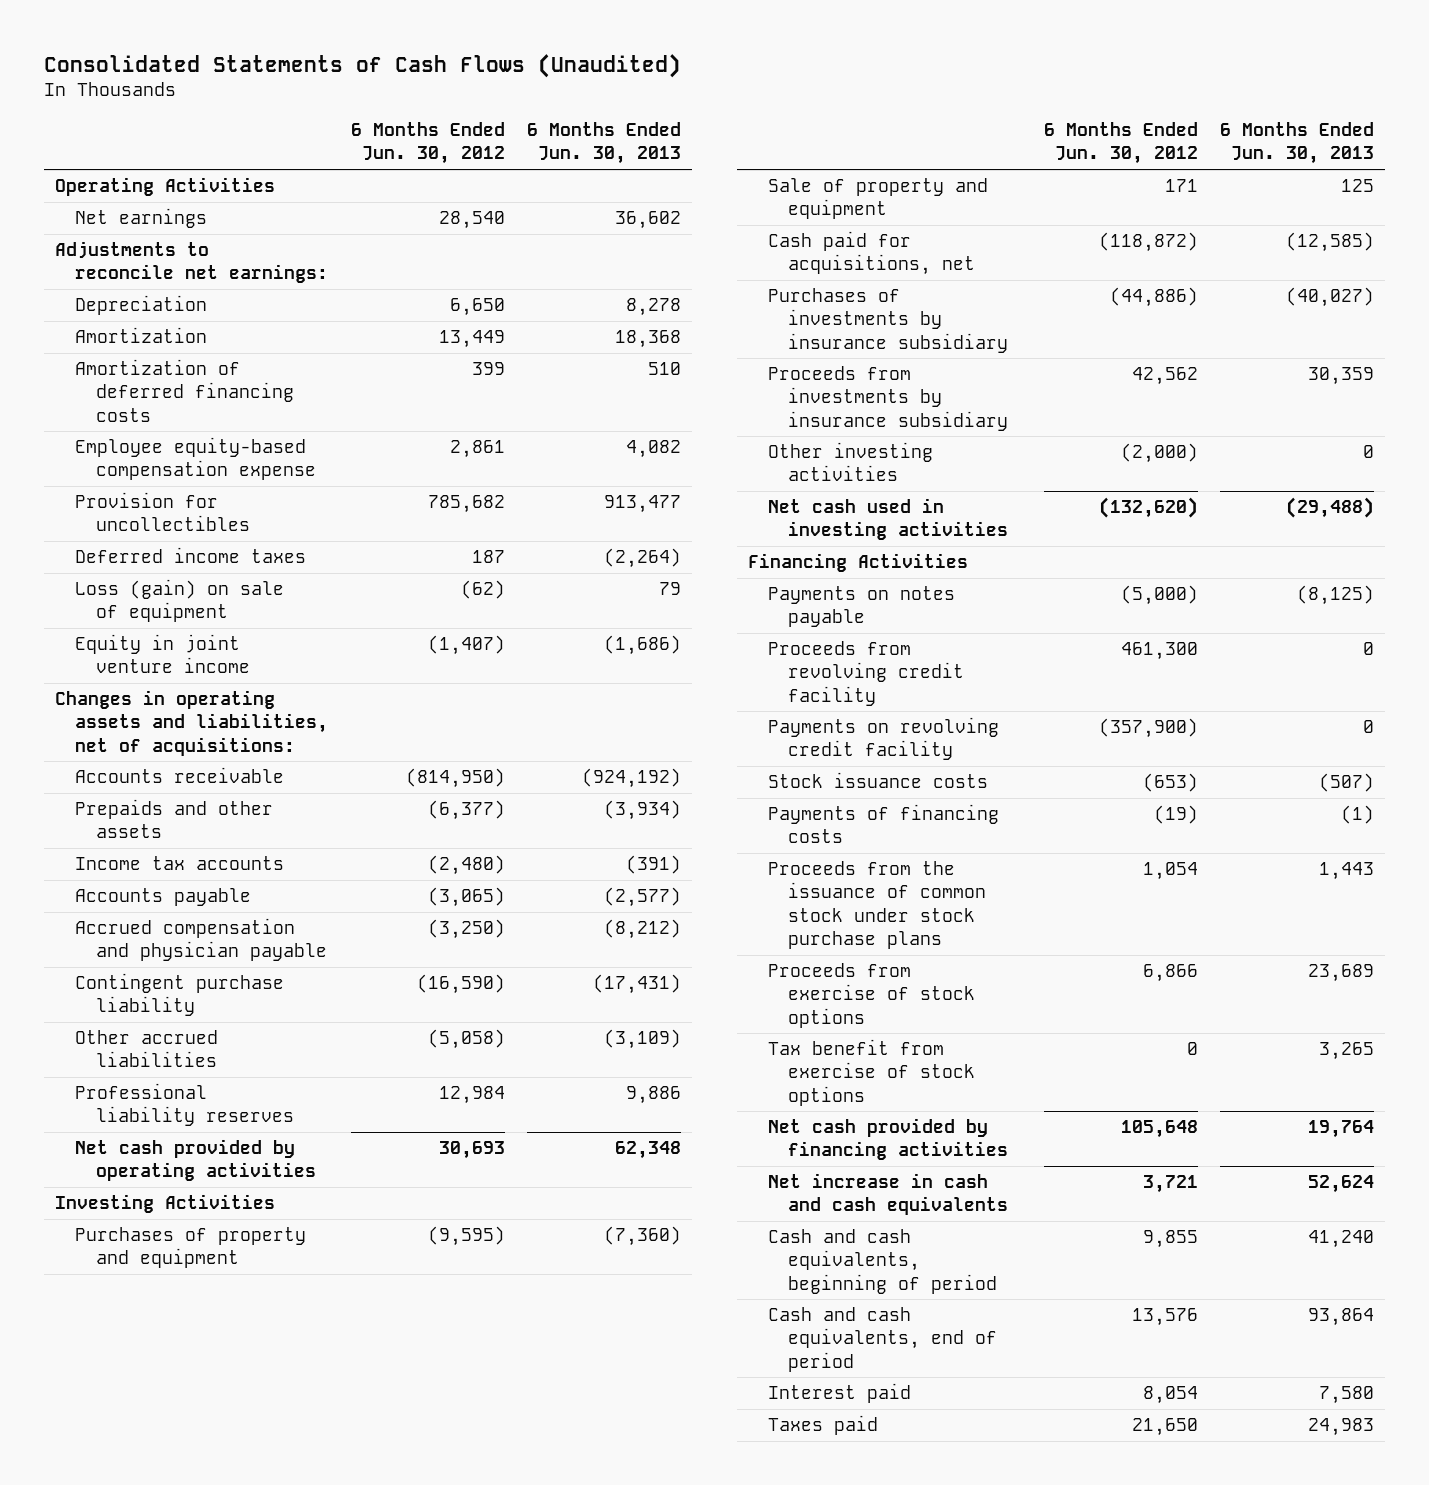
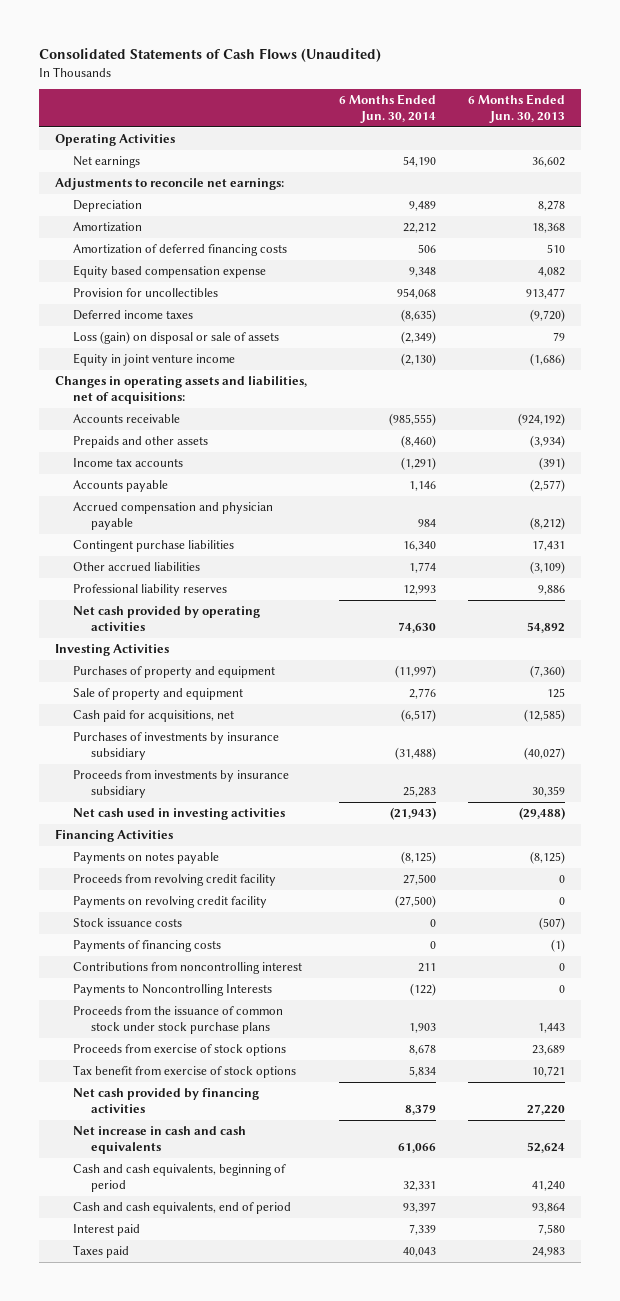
- | 6 Months Ended Jun. 30, 2012 | 6 Months Ended Jun. 30, 2013
+ | 6 Months Ended Jun. 30, 2014 | 6 Months Ended Jun. 30, 2013
- Employee equity-based compensation expense | 2,861 | 4,082
+ Equity based compensation expense | 9,348 | 4,082
- Deferred income taxes | 187 | (2,264)
- Loss (gain) on sale of equipment | (62) | 79
+ Deferred income taxes | (8,635) | (9,720)
+ Loss (gain) on disposal or sale of assets | (2,349) | 79
- Contingent purchase liability | (16,590) | (17,431)
+ Contingent purchase liabilities | 16,340 | 17,431
- Net cash provided by operating activities | 30,693 | 62,348
+ Net cash provided by operating activities | 74,630 | 54,892
- Other investing activities | (2,000) | 0
+ Contributions from noncontrolling interest | 211 | 0
+ Payments to Noncontrolling Interests | (122) | 0
- Tax benefit from exercise of stock options | 0 | 3,265
- Net cash provided by financing activities | 105,648 | 19,764
+ Tax benefit from exercise of stock options | 5,834 | 10,721
+ Net cash provided by financing activities | 8,379 | 27,220

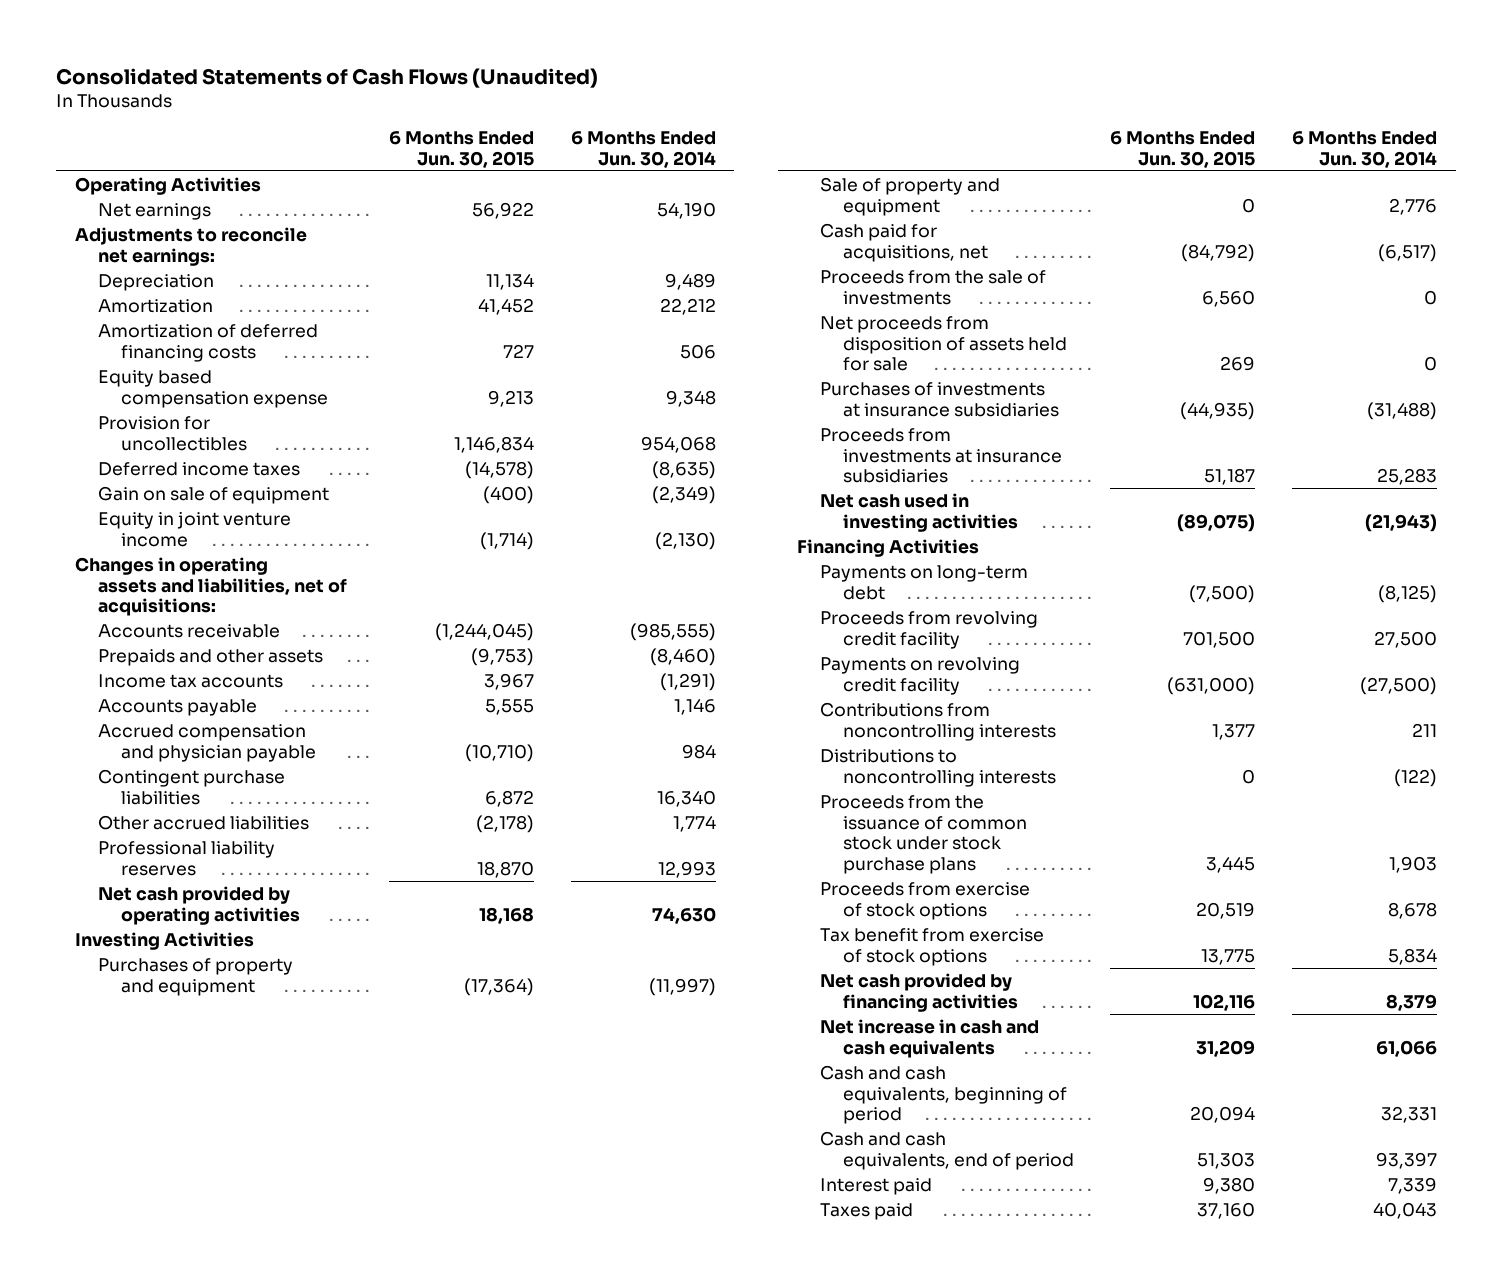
- | 6 Months Ended Jun. 30, 2014 | 6 Months Ended Jun. 30, 2013
+ | 6 Months Ended Jun. 30, 2015 | 6 Months Ended Jun. 30, 2014
- Loss (gain) on disposal or sale of assets | (2,349) | 79
+ Gain on sale of equipment | (400) | (2,349)
- Purchases of investments by insurance subsidiary | (31,488) | (40,027)
- Proceeds from investments by insurance subsidiary | 25,283 | 30,359
+ Proceeds from the sale of investments | 6,560 | 0
+ Net proceeds from disposition of assets held for sale | 269 | 0
+ Purchases of investments at insurance subsidiaries | (44,935) | (31,488)
+ Proceeds from investments at insurance subsidiaries | 51,187 | 25,283
- Payments on notes payable | (8,125) | (8,125)
+ Payments on long-term debt | (7,500) | (8,125)
- Stock issuance costs | 0 | (507)
- Payments of financing costs | 0 | (1)
- Contributions from noncontrolling interest | 211 | 0
- Payments to Noncontrolling Interests | (122) | 0
+ Contributions from noncontrolling interests | 1,377 | 211
+ Distributions to noncontrolling interests | 0 | (122)

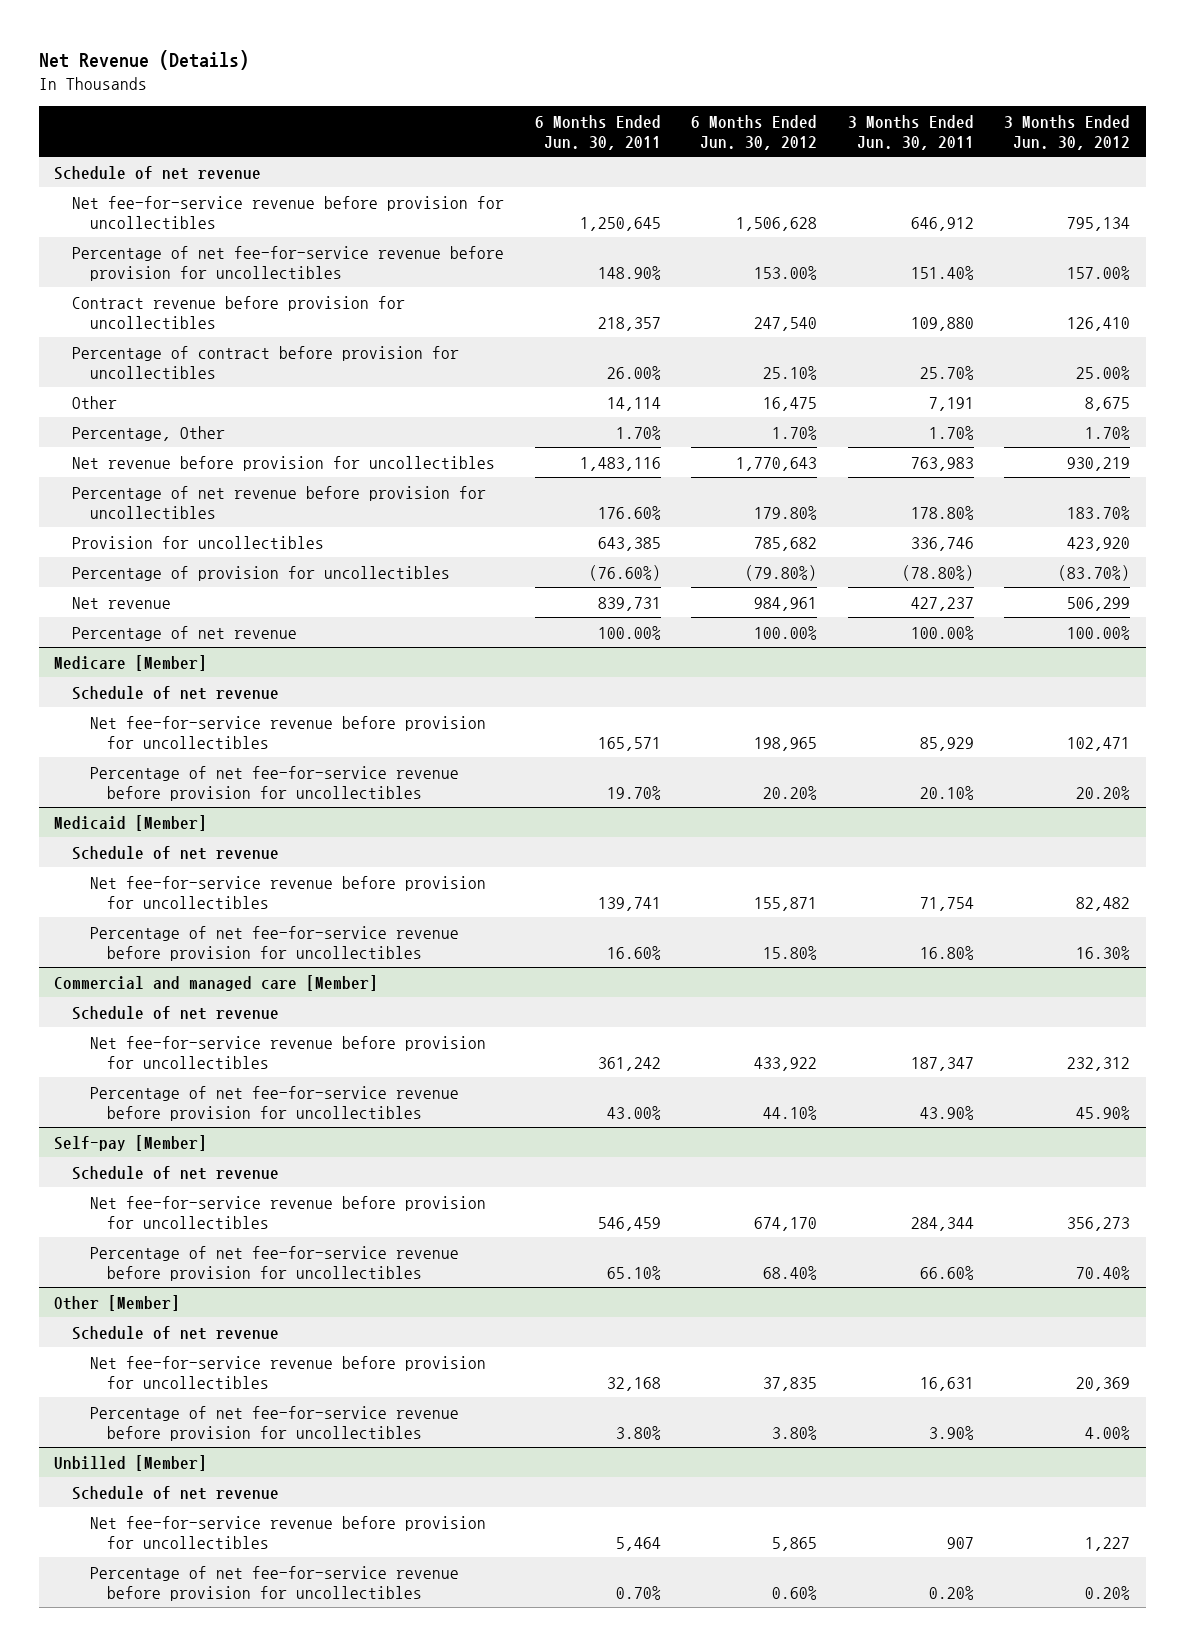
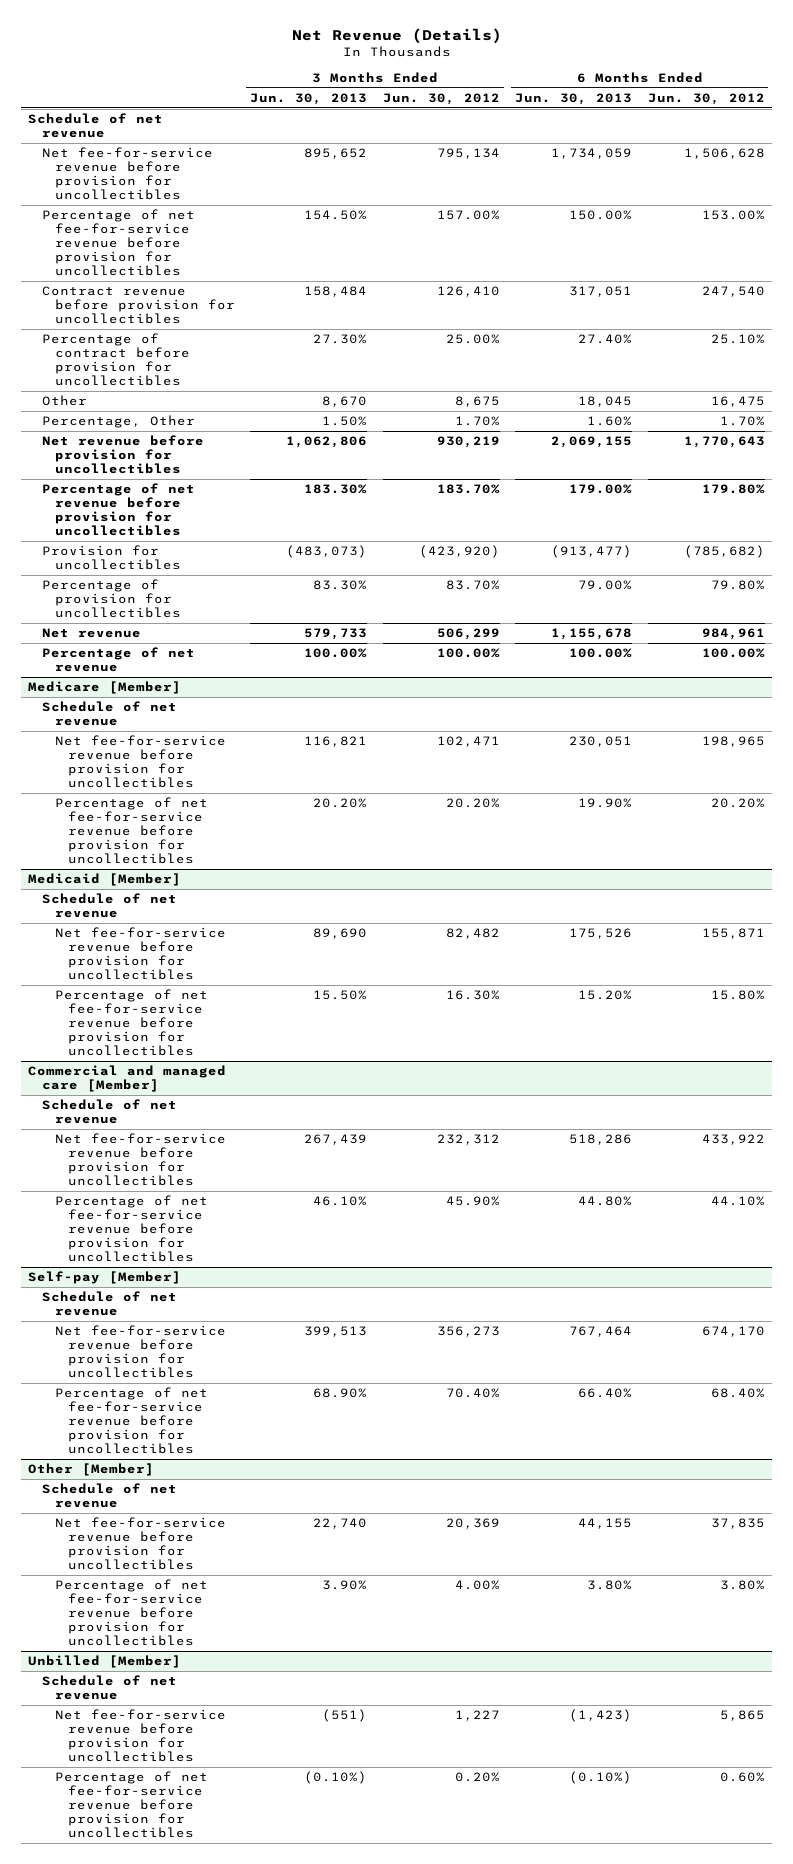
- | 6 Months Ended Jun. 30, 2011 | 6 Months Ended Jun. 30, 2012 | 3 Months Ended Jun. 30, 2011 | 3 Months Ended Jun. 30, 2012
+ | 3 Months Ended Jun. 30, 2013 | 3 Months Ended Jun. 30, 2012 | 6 Months Ended Jun. 30, 2013 | 6 Months Ended Jun. 30, 2012
- Provision for uncollectibles | 643,385 | 785,682 | 336,746 | 423,920
- Percentage of provision for uncollectibles | (76.60%) | (79.80%) | (78.80%) | (83.70%)
+ Provision for uncollectibles | (483,073) | (423,920) | (913,477) | (785,682)
+ Percentage of provision for uncollectibles | 83.30% | 83.70% | 79.00% | 79.80%

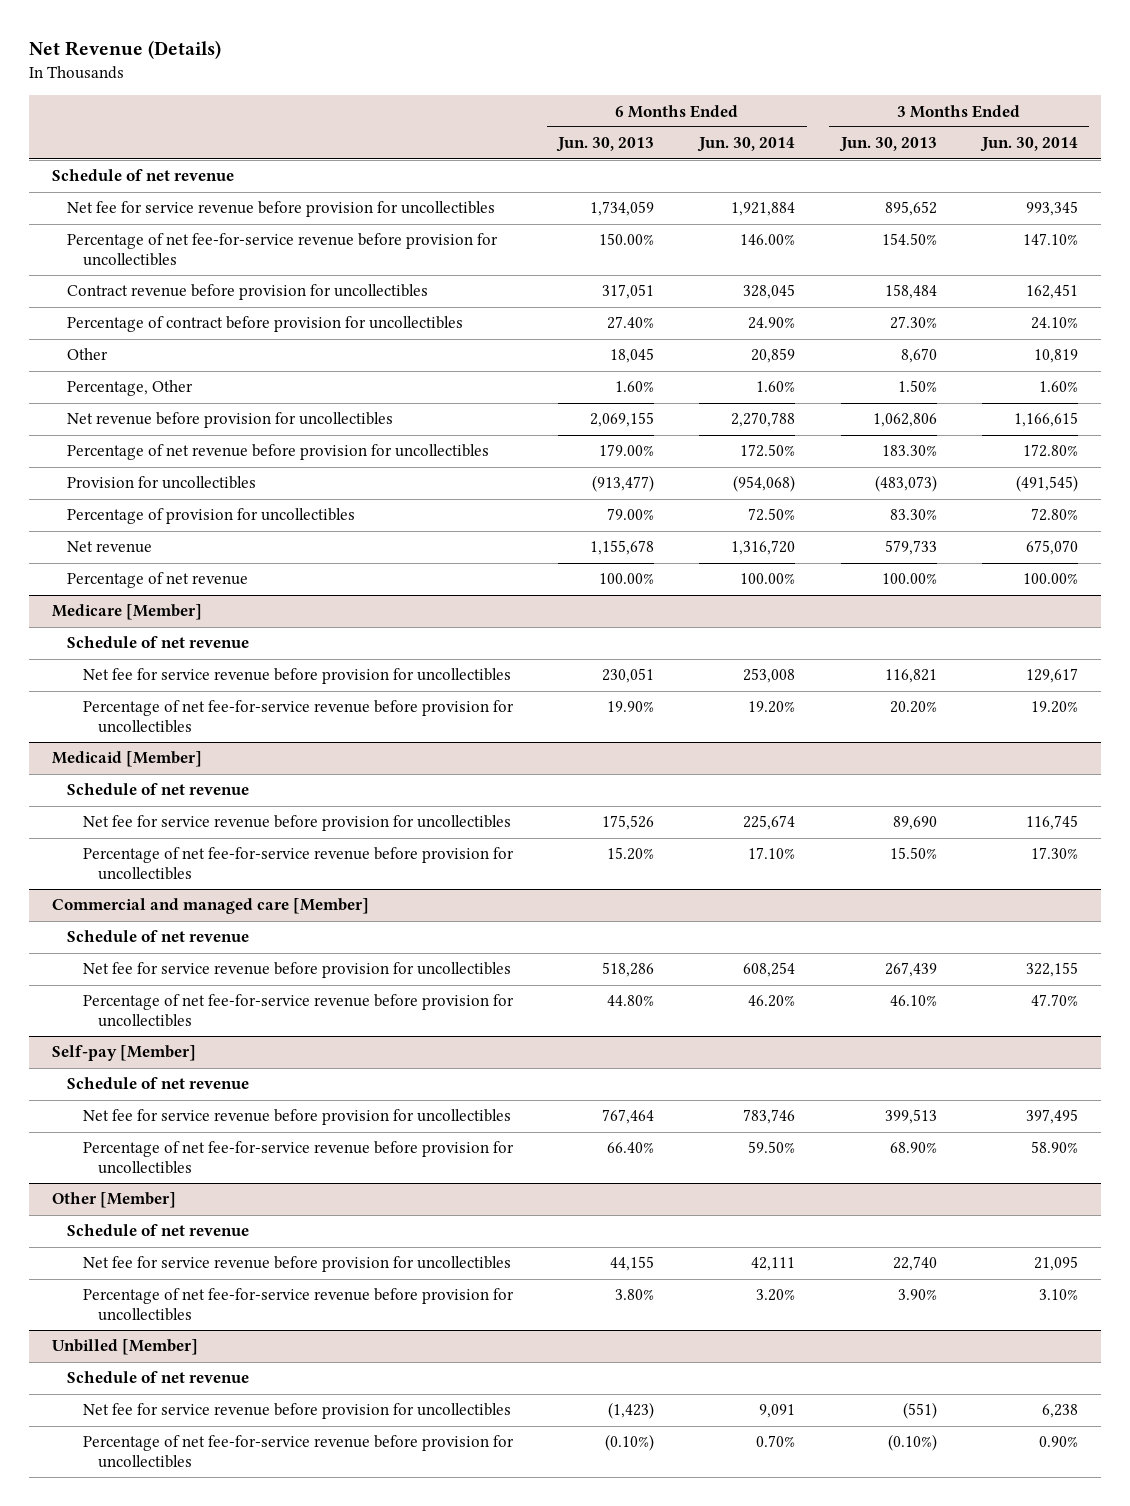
- | 3 Months Ended Jun. 30, 2013 | 3 Months Ended Jun. 30, 2012 | 6 Months Ended Jun. 30, 2013 | 6 Months Ended Jun. 30, 2012
+ | 6 Months Ended Jun. 30, 2013 | 6 Months Ended Jun. 30, 2014 | 3 Months Ended Jun. 30, 2013 | 3 Months Ended Jun. 30, 2014
- Net fee-for-service revenue before provision for uncollectibles | 895,652 | 795,134 | 1,734,059 | 1,506,628
+ Net fee for service revenue before provision for uncollectibles | 1,734,059 | 1,921,884 | 895,652 | 993,345
@ Medicare [Member]
- Net fee-for-service revenue before provision for uncollectibles | 116,821 | 102,471 | 230,051 | 198,965
+ Net fee for service revenue before provision for uncollectibles | 230,051 | 253,008 | 116,821 | 129,617
@ Medicaid [Member]
- Net fee-for-service revenue before provision for uncollectibles | 89,690 | 82,482 | 175,526 | 155,871
+ Net fee for service revenue before provision for uncollectibles | 175,526 | 225,674 | 89,690 | 116,745
@ Commercial and managed care [Member]
- Net fee-for-service revenue before provision for uncollectibles | 267,439 | 232,312 | 518,286 | 433,922
+ Net fee for service revenue before provision for uncollectibles | 518,286 | 608,254 | 267,439 | 322,155
@ Self-pay [Member]
- Net fee-for-service revenue before provision for uncollectibles | 399,513 | 356,273 | 767,464 | 674,170
+ Net fee for service revenue before provision for uncollectibles | 767,464 | 783,746 | 399,513 | 397,495
@ Other [Member]
- Net fee-for-service revenue before provision for uncollectibles | 22,740 | 20,369 | 44,155 | 37,835
+ Net fee for service revenue before provision for uncollectibles | 44,155 | 42,111 | 22,740 | 21,095
@ Unbilled [Member]
- Net fee-for-service revenue before provision for uncollectibles | (551) | 1,227 | (1,423) | 5,865
+ Net fee for service revenue before provision for uncollectibles | (1,423) | 9,091 | (551) | 6,238

